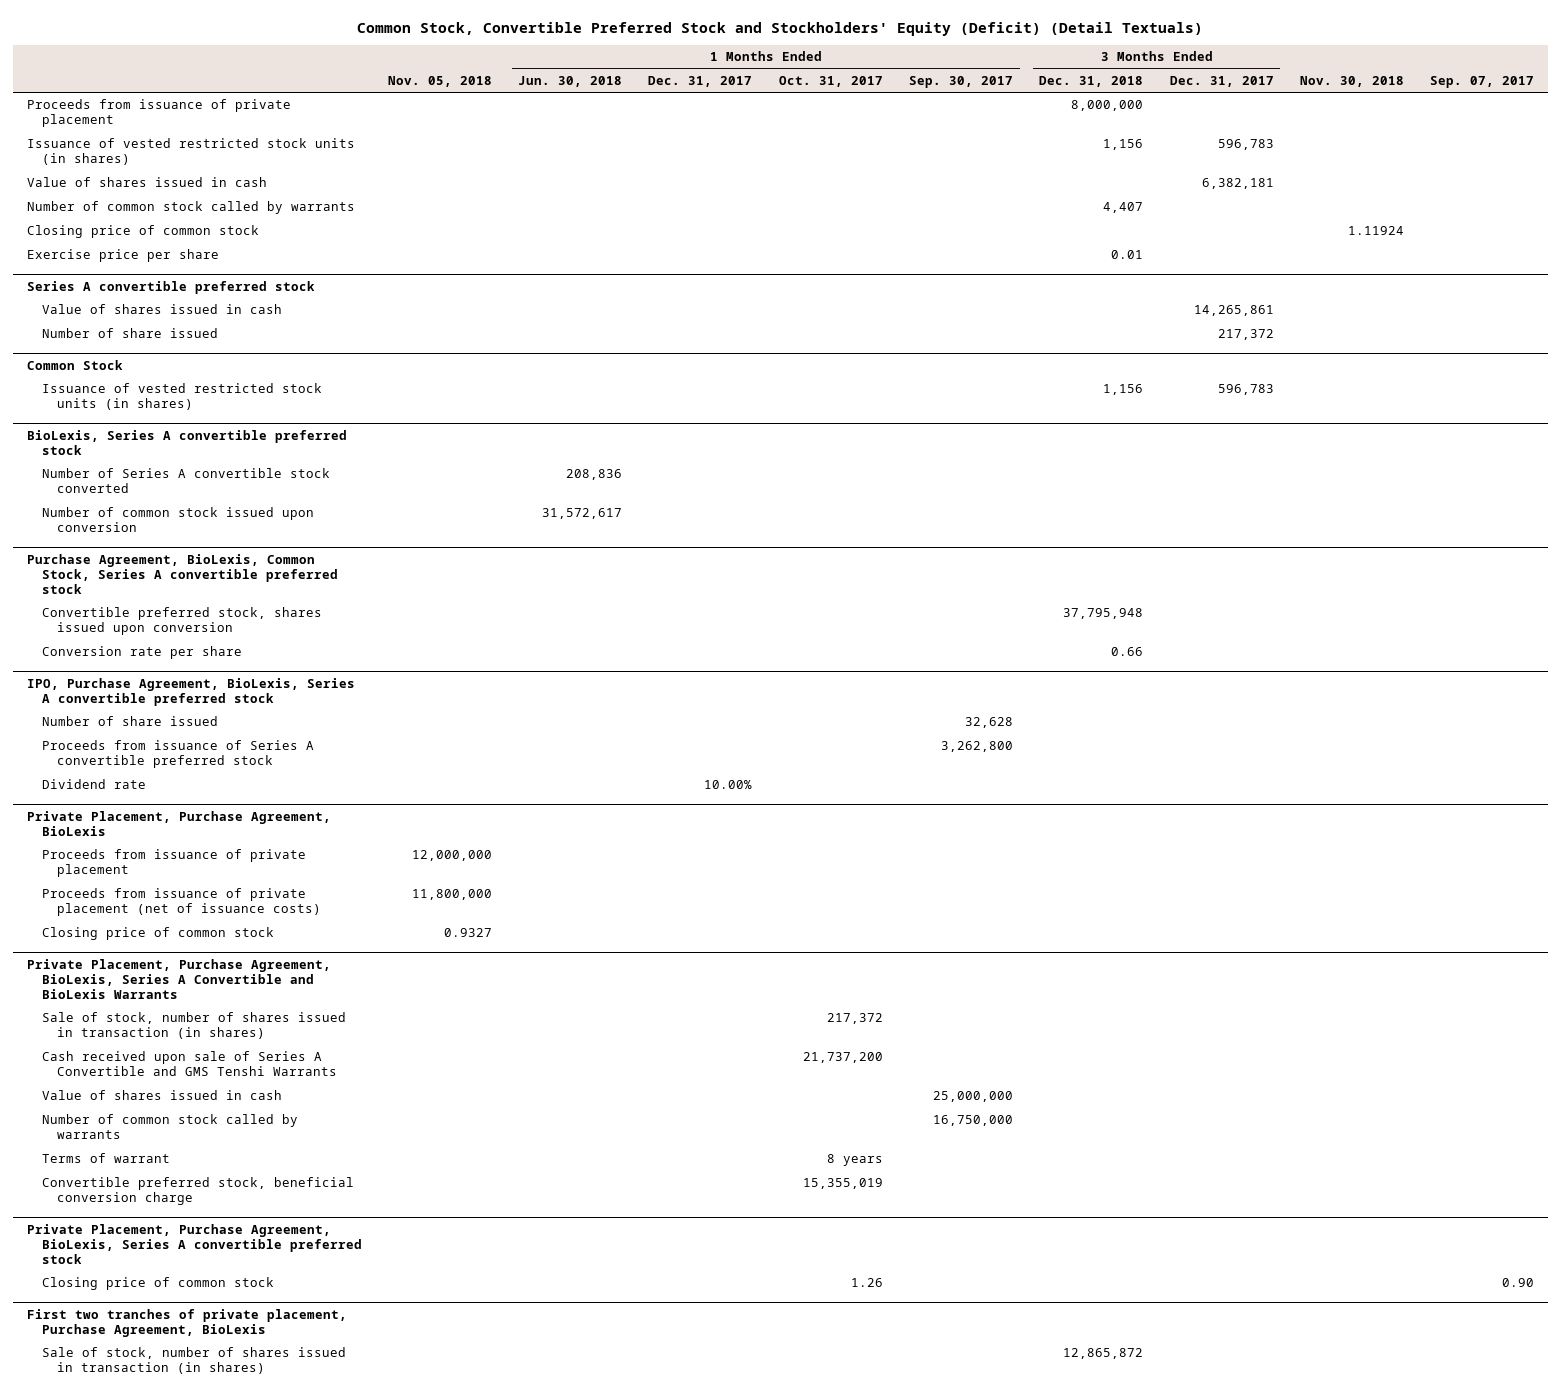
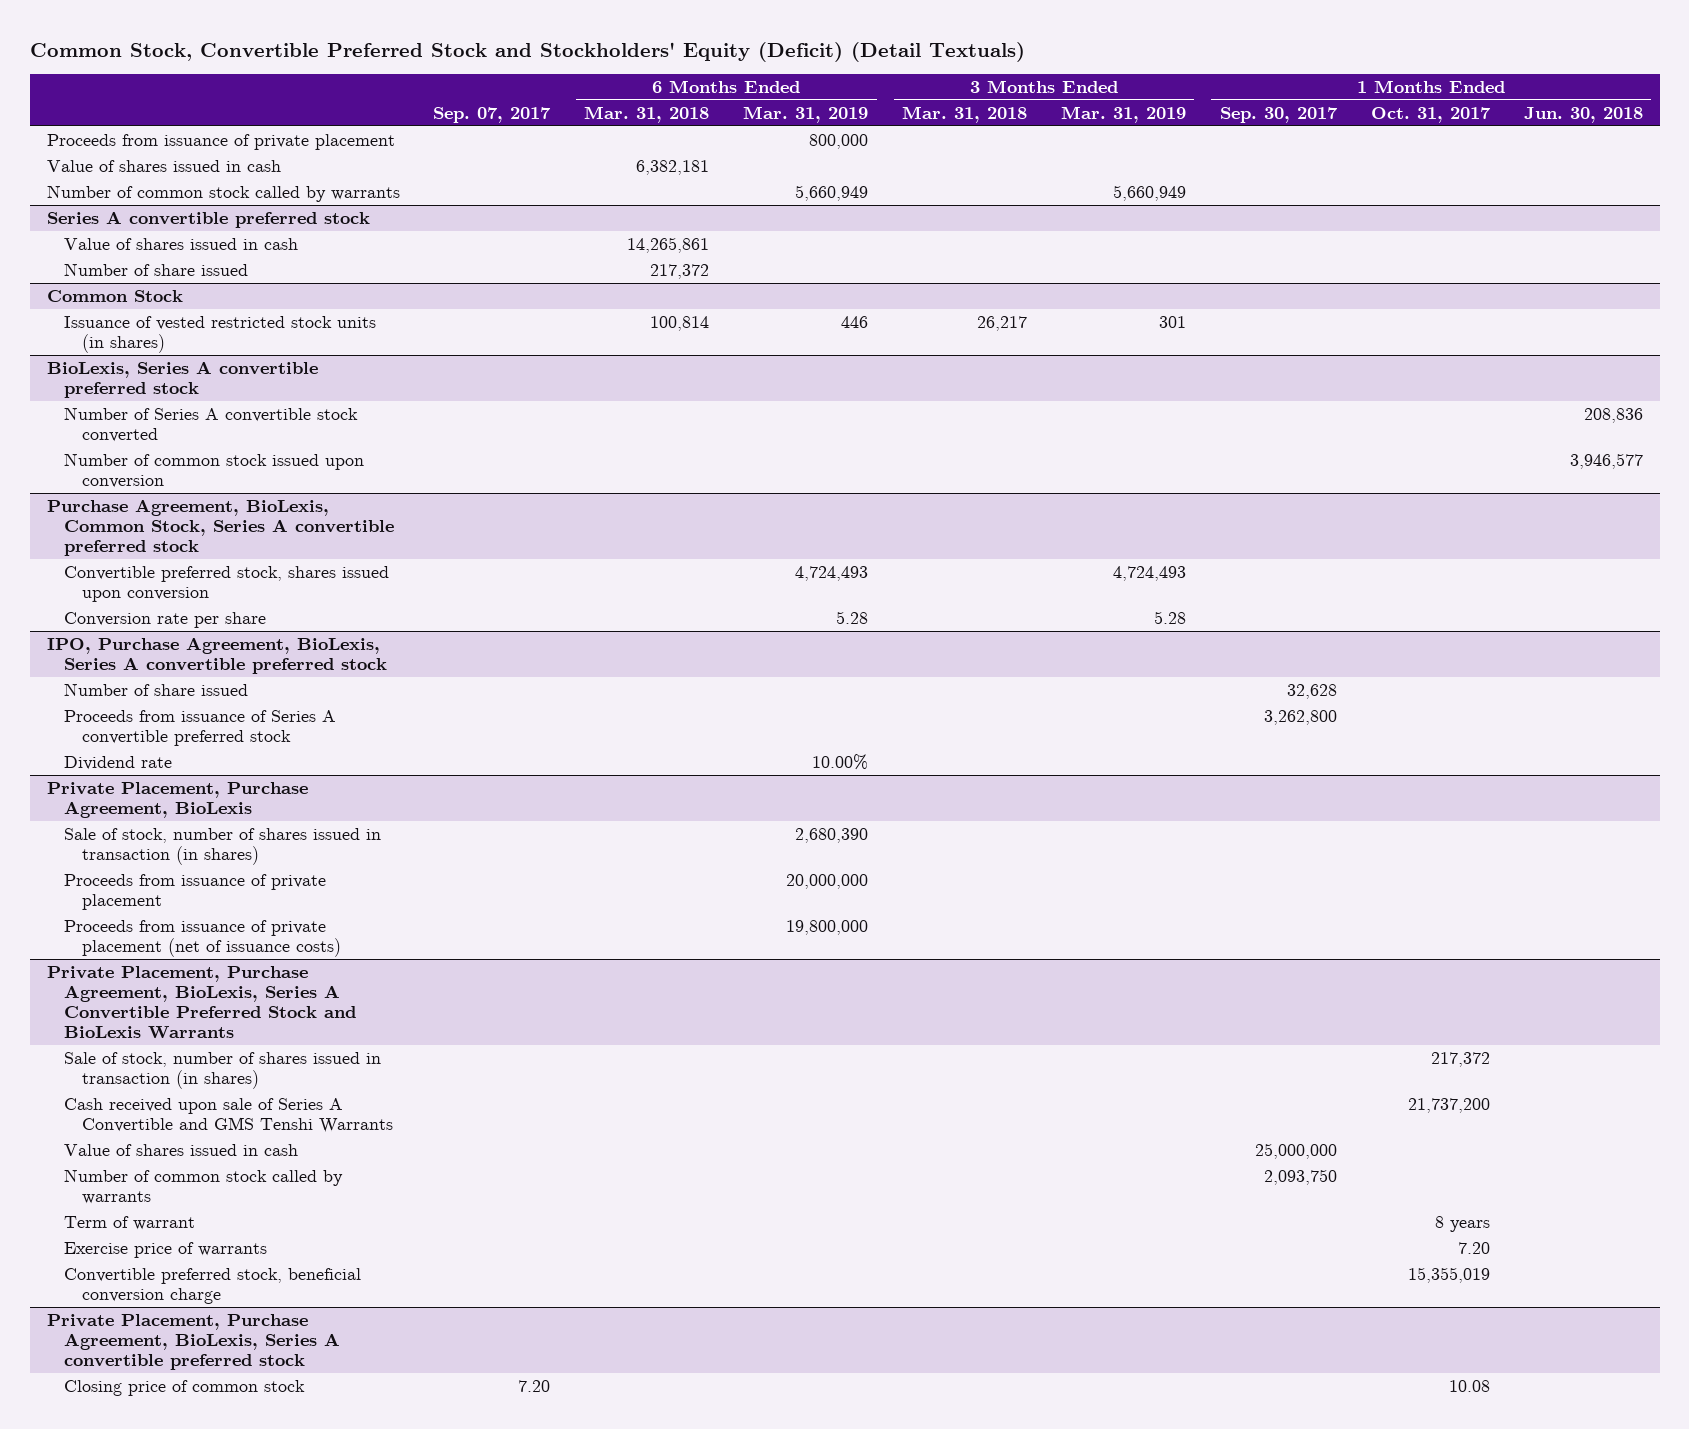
- | Nov. 05, 2018 | 1 Months Ended Jun. 30, 2018 | 1 Months Ended Dec. 31, 2017 | 1 Months Ended Oct. 31, 2017 | 1 Months Ended Sep. 30, 2017 | 3 Months Ended Dec. 31, 2018 | 3 Months Ended Dec. 31, 2017 | Nov. 30, 2018 | Sep. 07, 2017
+ | Sep. 07, 2017 | 6 Months Ended Mar. 31, 2018 | 6 Months Ended Mar. 31, 2019 | 3 Months Ended Mar. 31, 2018 | 3 Months Ended Mar. 31, 2019 | 1 Months Ended Sep. 30, 2017 | 1 Months Ended Oct. 31, 2017 | 1 Months Ended Jun. 30, 2018
- Issuance of vested restricted stock units (in shares) | | | | | | 1,156 | 596,783 | |
- Closing price of common stock | | | | | | | | 1.11924 |
- Exercise price per share | | | | | | 0.01 | | |
@ BioLexis, Series A convertible preferred stock
- Number of common stock issued upon conversion | | 31,572,617 | | | | | | |
+ Number of common stock issued upon conversion | | | | | | | | 3,946,577
@ Private Placement, Purchase Agreement, BioLexis
+ Sale of stock, number of shares issued in transaction (in shares) | | | 2,680,390 | | | | |
- Closing price of common stock | 0.9327 | | | | | | | |
- Private Placement, Purchase Agreement, BioLexis, Series A Convertible and BioLexis Warrants
+ Private Placement, Purchase Agreement, BioLexis, Series A Convertible Preferred Stock and BioLexis Warrants
- Number of common stock called by warrants | | | | | 16,750,000 | | | |
- Terms of warrant | | | | 8 years | | | | |
+ Number of common stock called by warrants | | | | | | 2,093,750 | |
+ Term of warrant | | | | | | | 8 years |
+ Exercise price of warrants | | | | | | | 7.20 |
@ Private Placement, Purchase Agreement, BioLexis, Series A convertible preferred stock
- Closing price of common stock | | | | 1.26 | | | | | 0.90
- First two tranches of private placement, Purchase Agreement, BioLexis
- Sale of stock, number of shares issued in transaction (in shares) | | | | | | 12,865,872 | | |
@ Private Placement, Purchase Agreement, BioLexis, Series A convertible preferred stock
+ Closing price of common stock | 7.20 | | | | | | 10.08 |

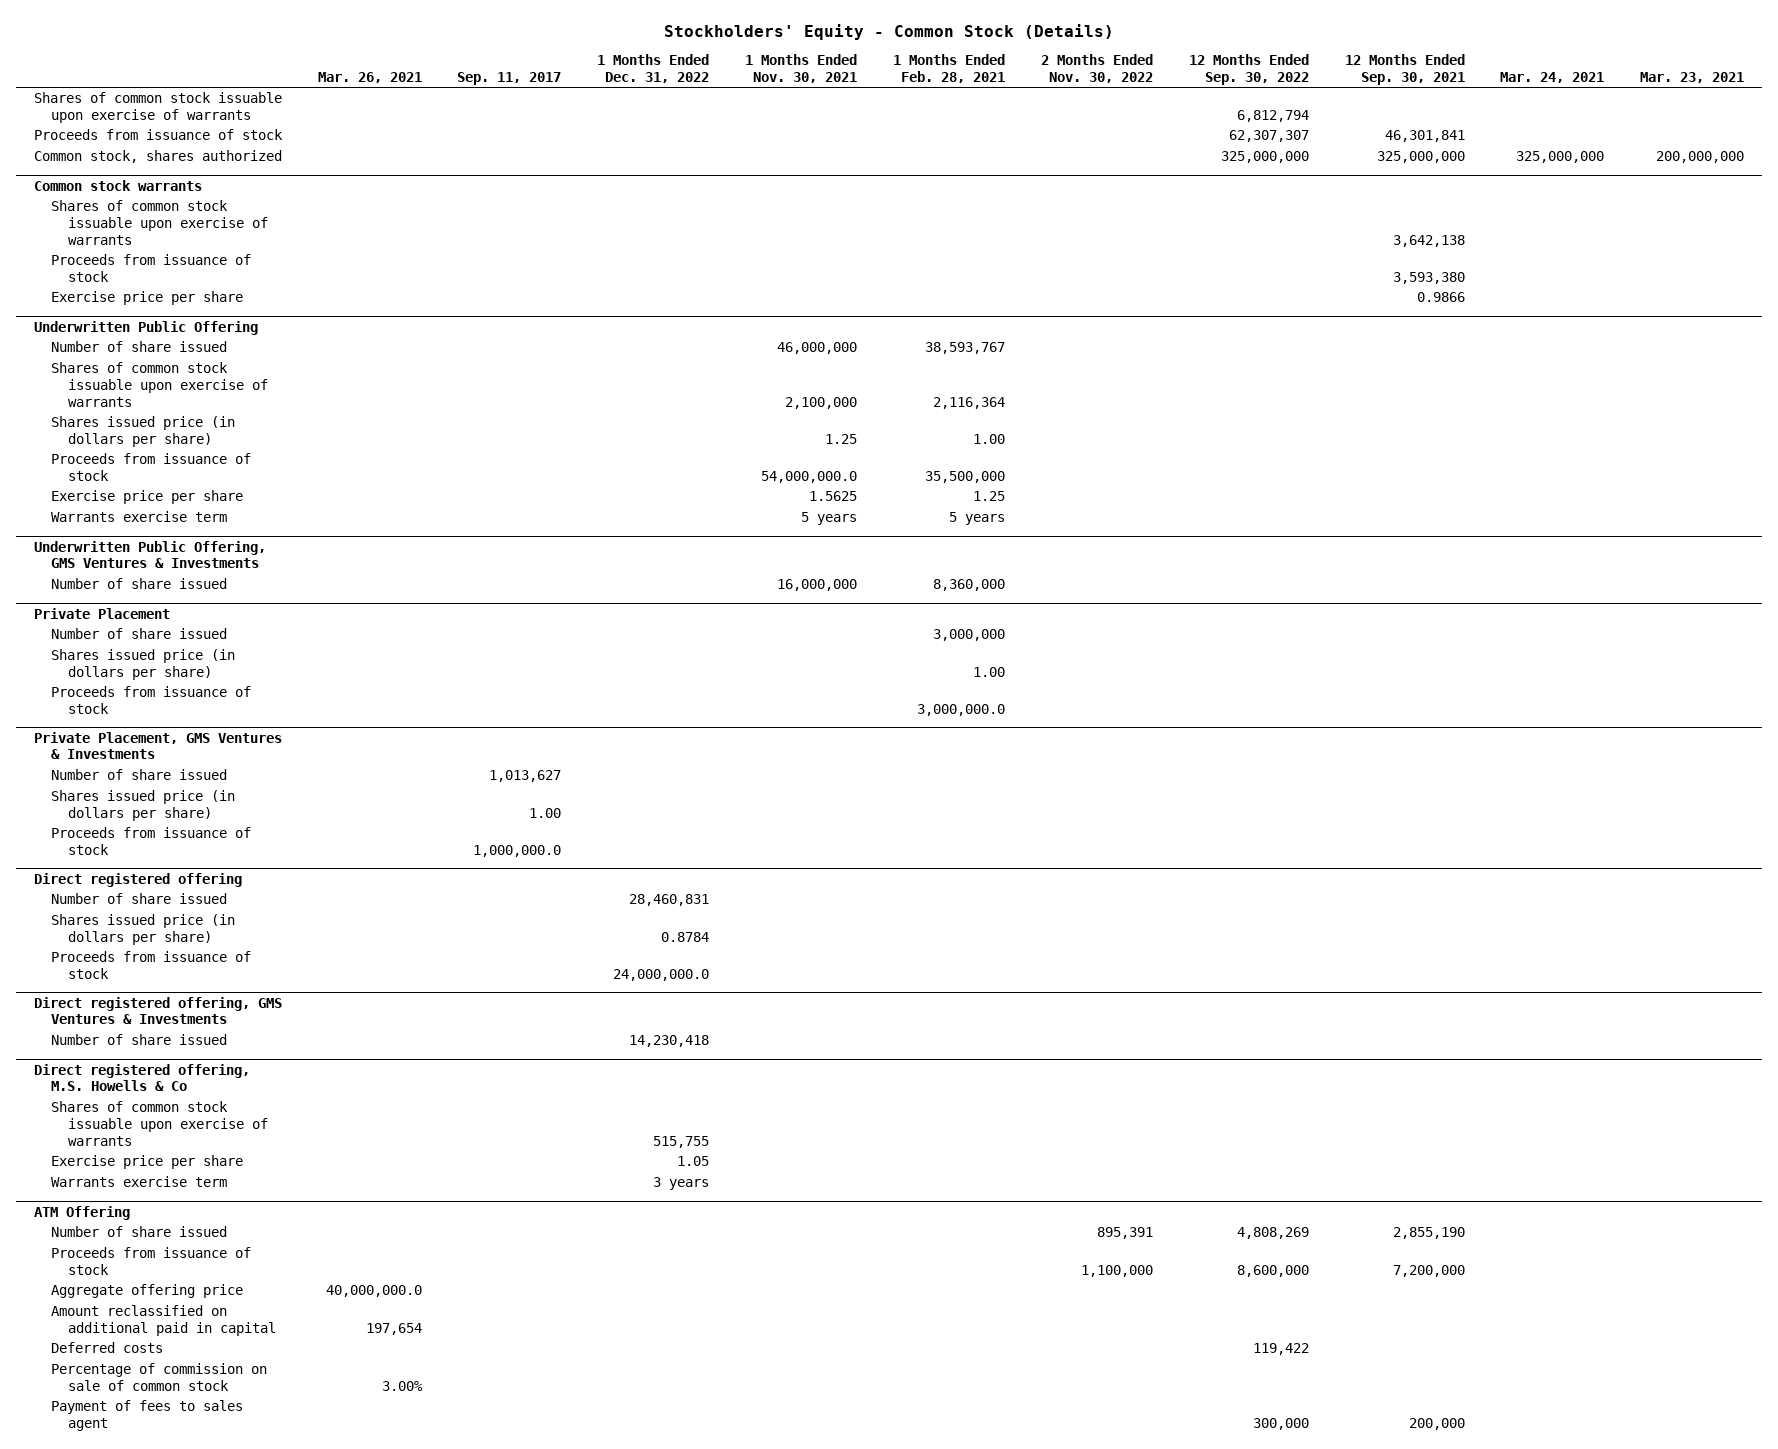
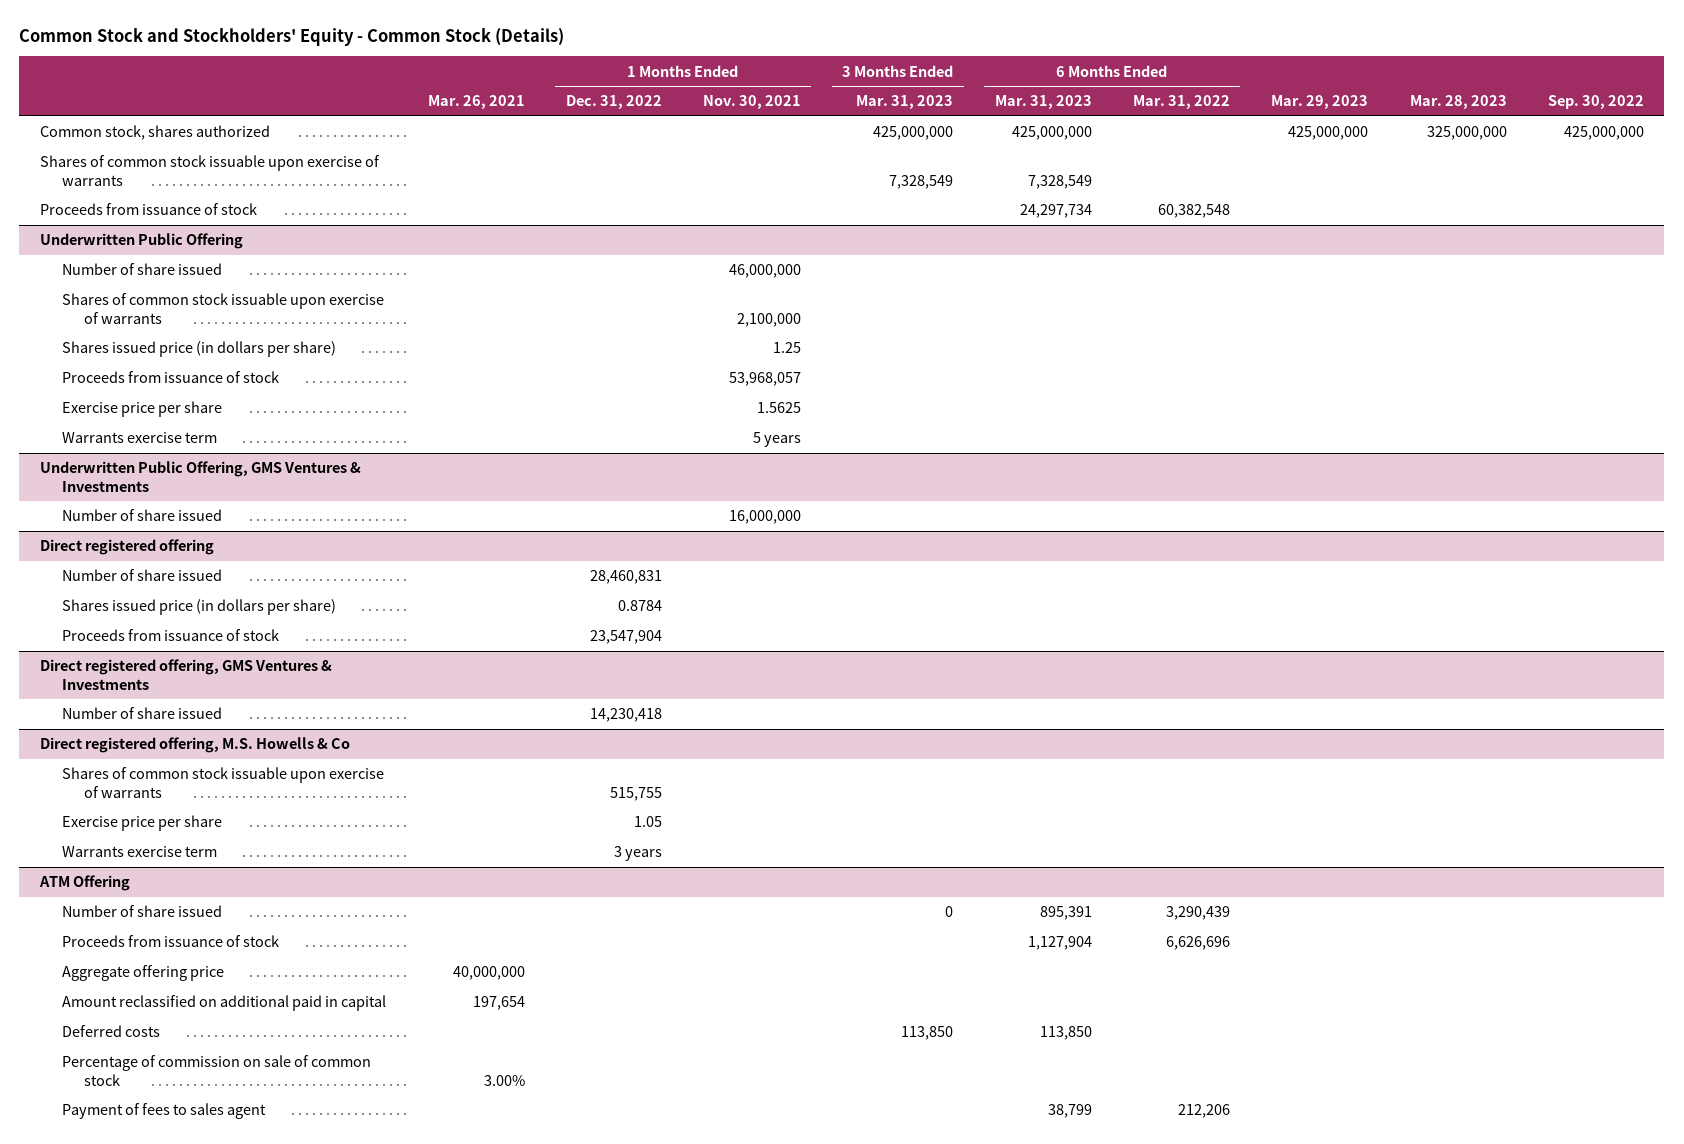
- Stockholders' Equity - Common Stock (Details)
+ Common Stock and Stockholders' Equity - Common Stock (Details)
- | Mar. 26, 2021 | Sep. 11, 2017 | 1 Months Ended Dec. 31, 2022 | 1 Months Ended Nov. 30, 2021 | 1 Months Ended Feb. 28, 2021 | 2 Months Ended Nov. 30, 2022 | 12 Months Ended Sep. 30, 2022 | 12 Months Ended Sep. 30, 2021 | Mar. 24, 2021 | Mar. 23, 2021
+ | Mar. 26, 2021 | 1 Months Ended Dec. 31, 2022 | 1 Months Ended Nov. 30, 2021 | 3 Months Ended Mar. 31, 2023 | 6 Months Ended Mar. 31, 2023 | 6 Months Ended Mar. 31, 2022 | Mar. 29, 2023 | Mar. 28, 2023 | Sep. 30, 2022
moved up: Common stock, shares authorized | | | | 425,000,000 | 425,000,000 | | 425,000,000 | 325,000,000 | 425,000,000
- Common stock warrants
- Shares of common stock issuable upon exercise of warrants | | | | | | | | 3,642,138 | |
- Proceeds from issuance of stock | | | | | | | | 3,593,380 | |
- Exercise price per share | | | | | | | | 0.9866 | |
@ Underwritten Public Offering
- Proceeds from issuance of stock | | | | 54,000,000.0 | 35,500,000 | | | | |
+ Proceeds from issuance of stock | | | 53,968,057 | | | | | |
- Private Placement
- Number of share issued | | | | | 3,000,000 | | | | |
- Shares issued price (in dollars per share) | | | | | 1.00 | | | | |
- Proceeds from issuance of stock | | | | | 3,000,000.0 | | | | |
- Private Placement, GMS Ventures & Investments
- Number of share issued | | 1,013,627 | | | | | | | |
- Shares issued price (in dollars per share) | | 1.00 | | | | | | | |
- Proceeds from issuance of stock | | 1,000,000.0 | | | | | | | |
@ Direct registered offering
- Proceeds from issuance of stock | | | 24,000,000.0 | | | | | | |
+ Proceeds from issuance of stock | | 23,547,904 | | | | | | |
@ ATM Offering
- Aggregate offering price | 40,000,000.0 | | | | | | | | |
+ Aggregate offering price | 40,000,000 | | | | | | | |

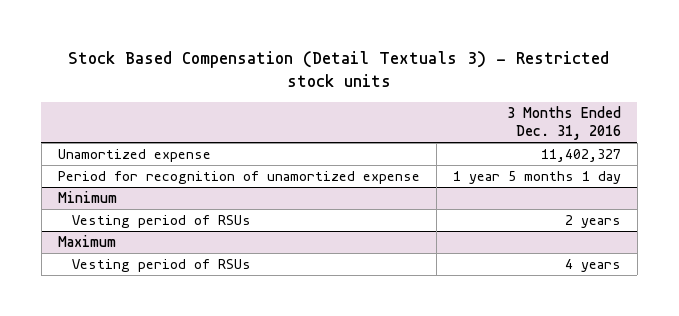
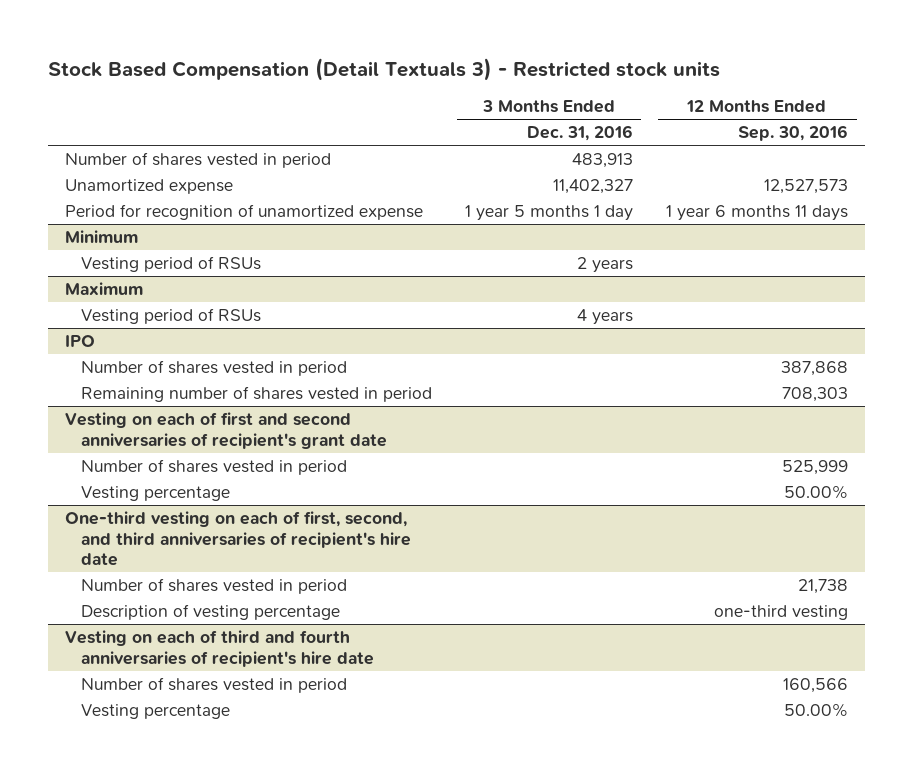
- | 3 Months Ended Dec. 31, 2016
+ | 3 Months Ended Dec. 31, 2016 | 12 Months Ended Sep. 30, 2016
+ Number of shares vested in period | 483,913 |
+ IPO
+ Number of shares vested in period | | 387,868
+ Remaining number of shares vested in period | | 708,303
+ Vesting on each of first and second anniversaries of recipient's grant date
+ Number of shares vested in period | | 525,999
+ Vesting percentage | | 50.00%
+ One-third vesting on each of first, second, and third anniversaries of recipient's hire date
+ Number of shares vested in period | | 21,738
+ Description of vesting percentage | | one-third vesting
+ Vesting on each of third and fourth anniversaries of recipient's hire date
+ Number of shares vested in period | | 160,566
+ Vesting percentage | | 50.00%

